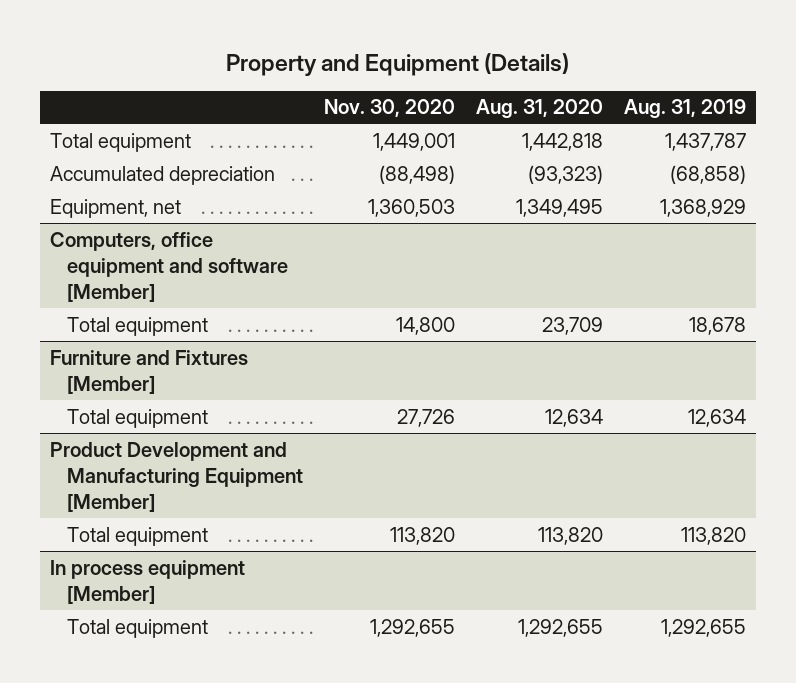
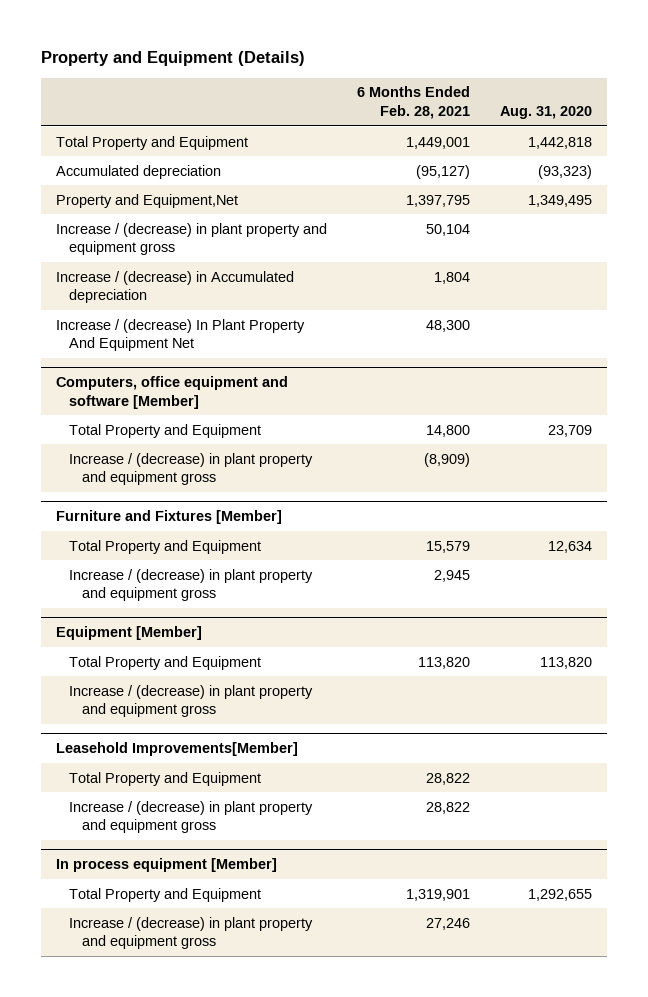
- | Nov. 30, 2020 | Aug. 31, 2020 | Aug. 31, 2019
+ | 6 Months Ended Feb. 28, 2021 | Aug. 31, 2020
- Total equipment | 1,449,001 | 1,442,818 | 1,437,787
+ Total Property and Equipment | 1,449,001 | 1,442,818
- Equipment, net | 1,360,503 | 1,349,495 | 1,368,929
+ Property and Equipment,Net | 1,397,795 | 1,349,495
+ Increase / (decrease) in plant property and equipment gross | 50,104 |
+ Increase / (decrease) in Accumulated depreciation | 1,804 |
+ Increase / (decrease) In Plant Property And Equipment Net | 48,300 |
@ Computers, office equipment and software [Member]
- Total equipment | 14,800 | 23,709 | 18,678
+ Total Property and Equipment | 14,800 | 23,709
+ Increase / (decrease) in plant property and equipment gross | (8,909) |
@ Furniture and Fixtures [Member]
- Total equipment | 27,726 | 12,634 | 12,634
- Product Development and Manufacturing Equipment [Member]
- Total equipment | 113,820 | 113,820 | 113,820
@ Furniture and Fixtures [Member]
+ Total Property and Equipment | 15,579 | 12,634
+ Increase / (decrease) in plant property and equipment gross | 2,945 |
+ Equipment [Member]
+ Total Property and Equipment | 113,820 | 113,820
+ Increase / (decrease) in plant property and equipment gross
+ Leasehold Improvements[Member]
+ Total Property and Equipment | 28,822 |
+ Increase / (decrease) in plant property and equipment gross | 28,822 |
@ In process equipment [Member]
- Total equipment | 1,292,655 | 1,292,655 | 1,292,655
+ Total Property and Equipment | 1,319,901 | 1,292,655
+ Increase / (decrease) in plant property and equipment gross | 27,246 |

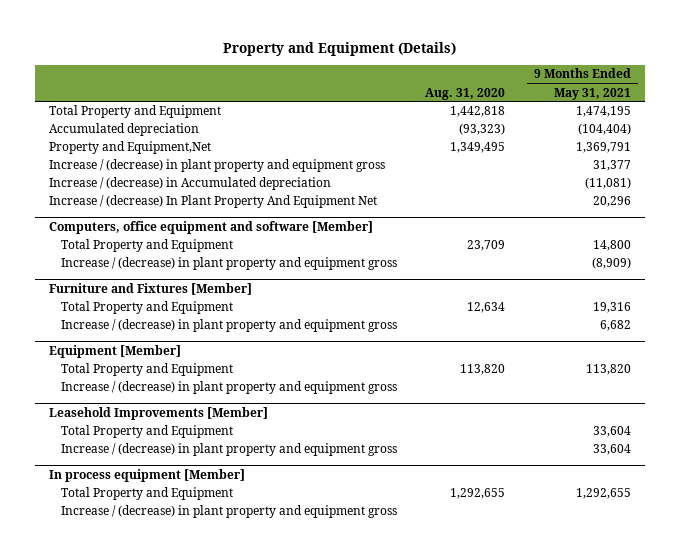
- | 6 Months Ended Feb. 28, 2021 | Aug. 31, 2020
+ | Aug. 31, 2020 | 9 Months Ended May 31, 2021
- Leasehold Improvements[Member]
+ Leasehold Improvements [Member]

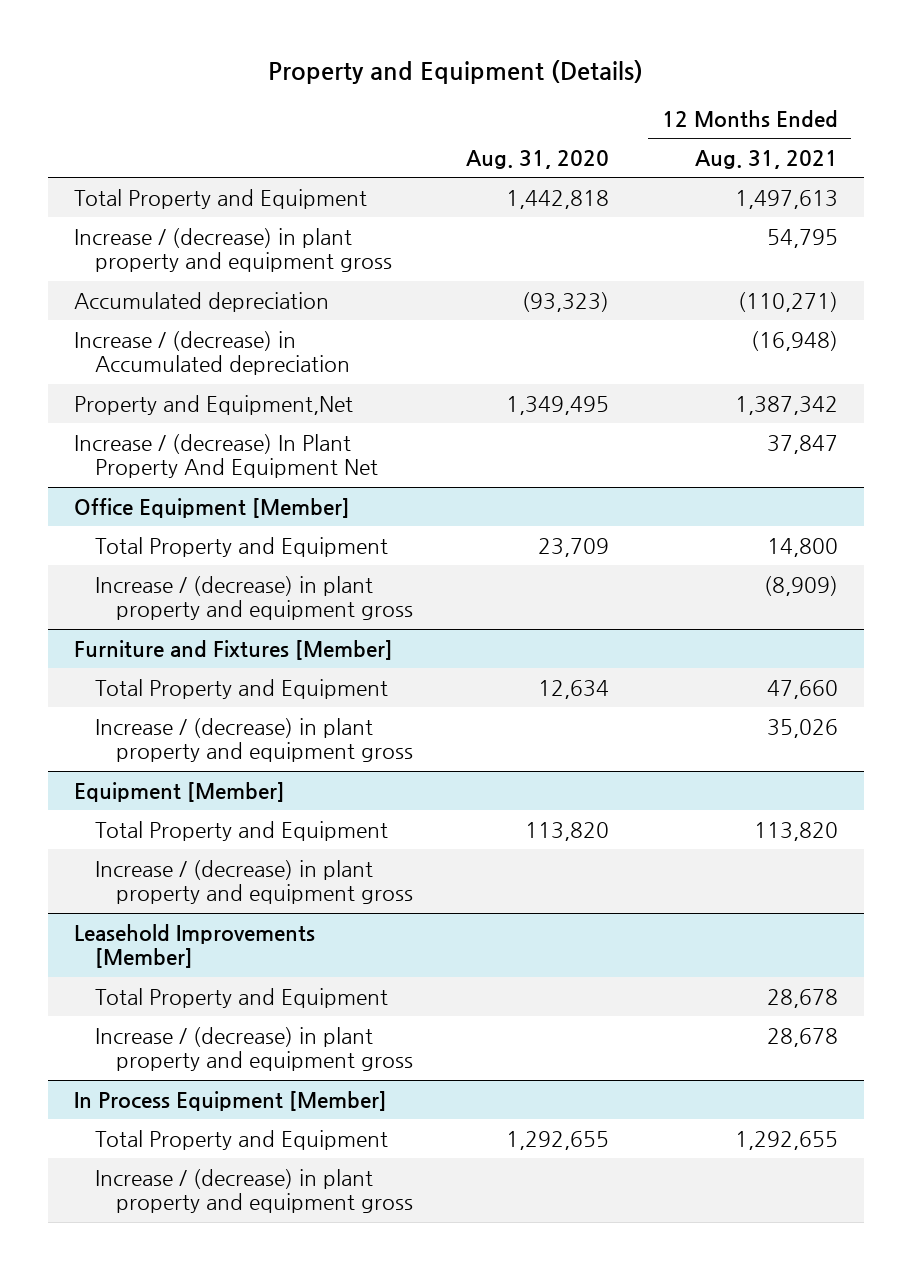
- | Aug. 31, 2020 | 9 Months Ended May 31, 2021
+ | Aug. 31, 2020 | 12 Months Ended Aug. 31, 2021
moved down: Accumulated depreciation | (93,323) | (110,271)
moved down: Property and Equipment,Net | 1,349,495 | 1,387,342
- Computers, office equipment and software [Member]
+ Office Equipment [Member]
- In process equipment [Member]
+ In Process Equipment [Member]

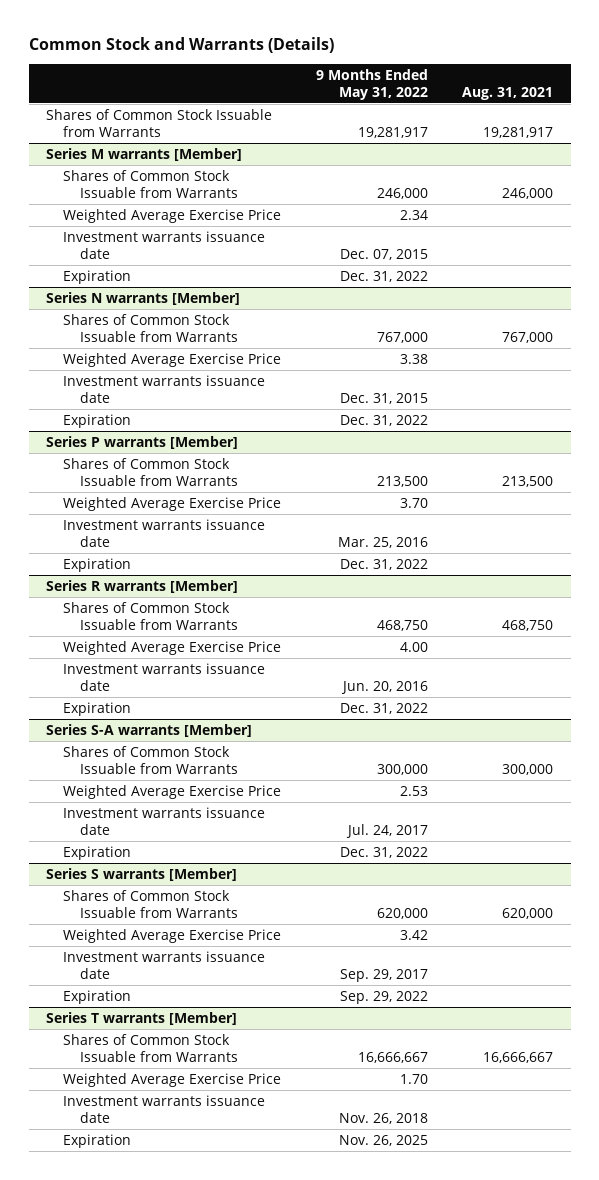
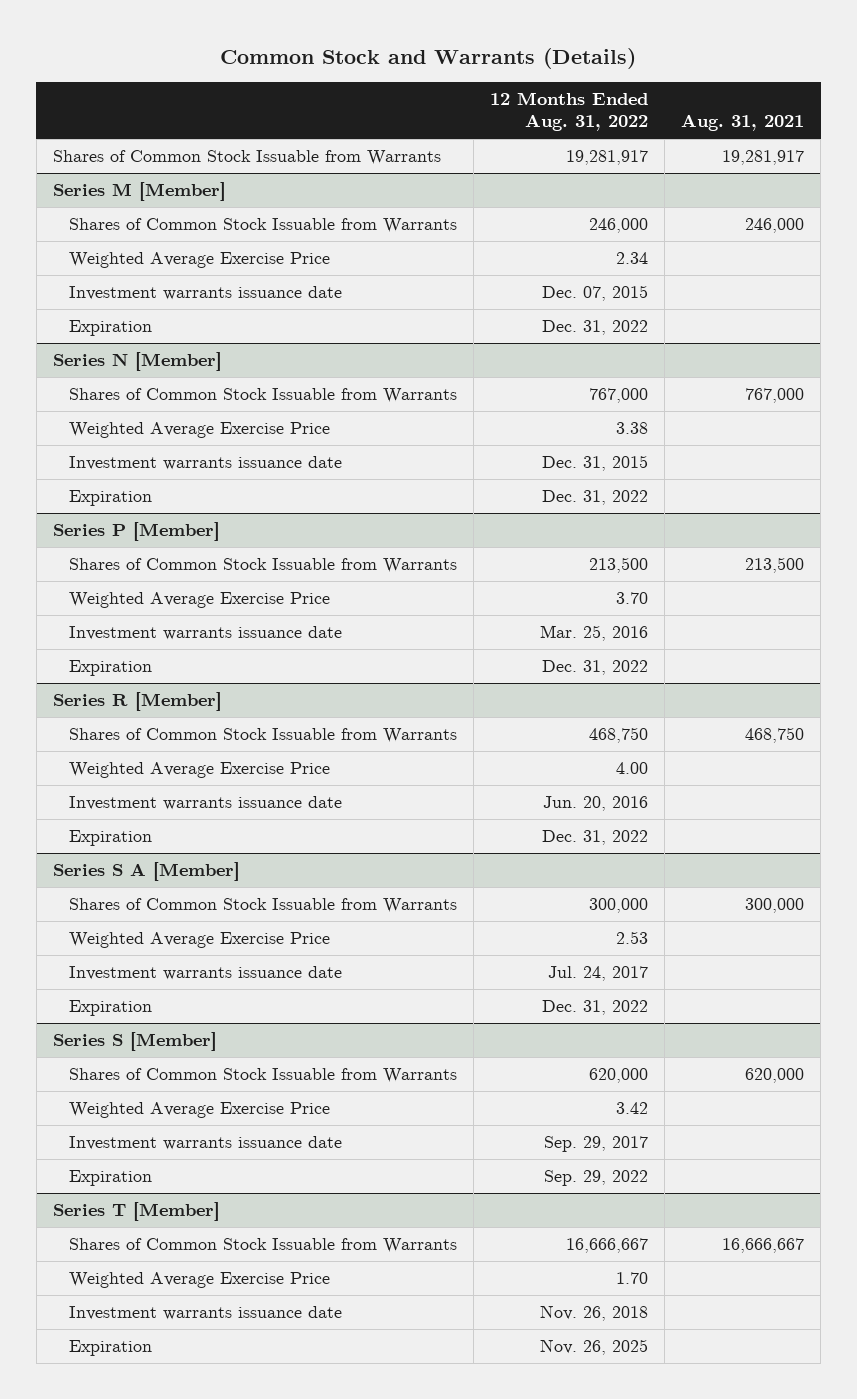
- | 9 Months Ended May 31, 2022 | Aug. 31, 2021
+ | 12 Months Ended Aug. 31, 2022 | Aug. 31, 2021
- Series M warrants [Member]
+ Series M [Member]
- Series N warrants [Member]
+ Series N [Member]
- Series P warrants [Member]
+ Series P [Member]
- Series R warrants [Member]
+ Series R [Member]
- Series S-A warrants [Member]
+ Series S A [Member]
- Series S warrants [Member]
+ Series S [Member]
- Series T warrants [Member]
+ Series T [Member]

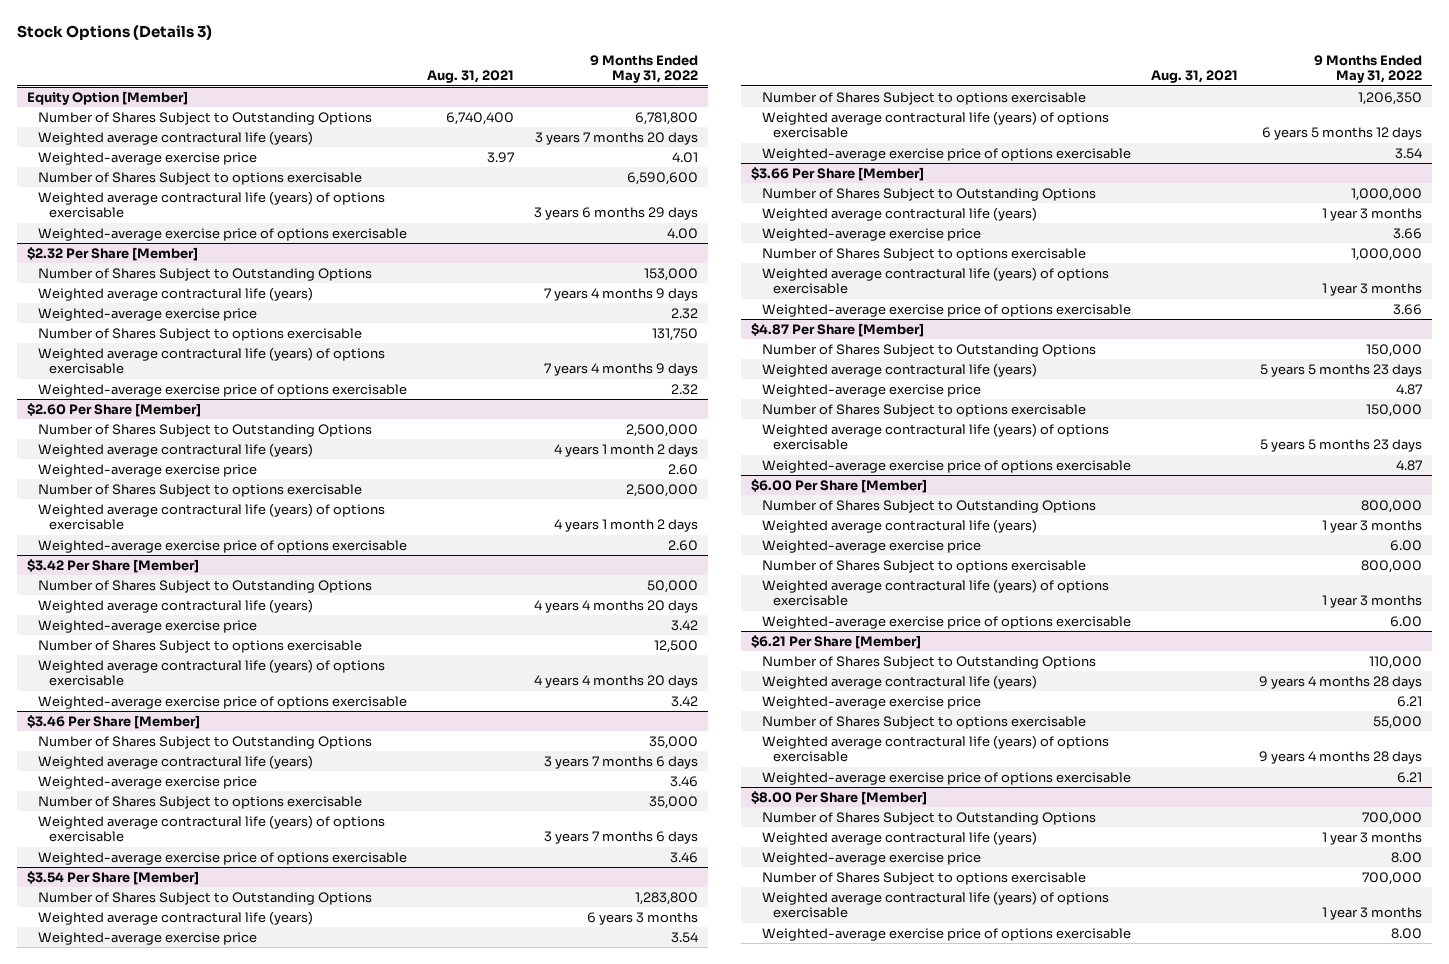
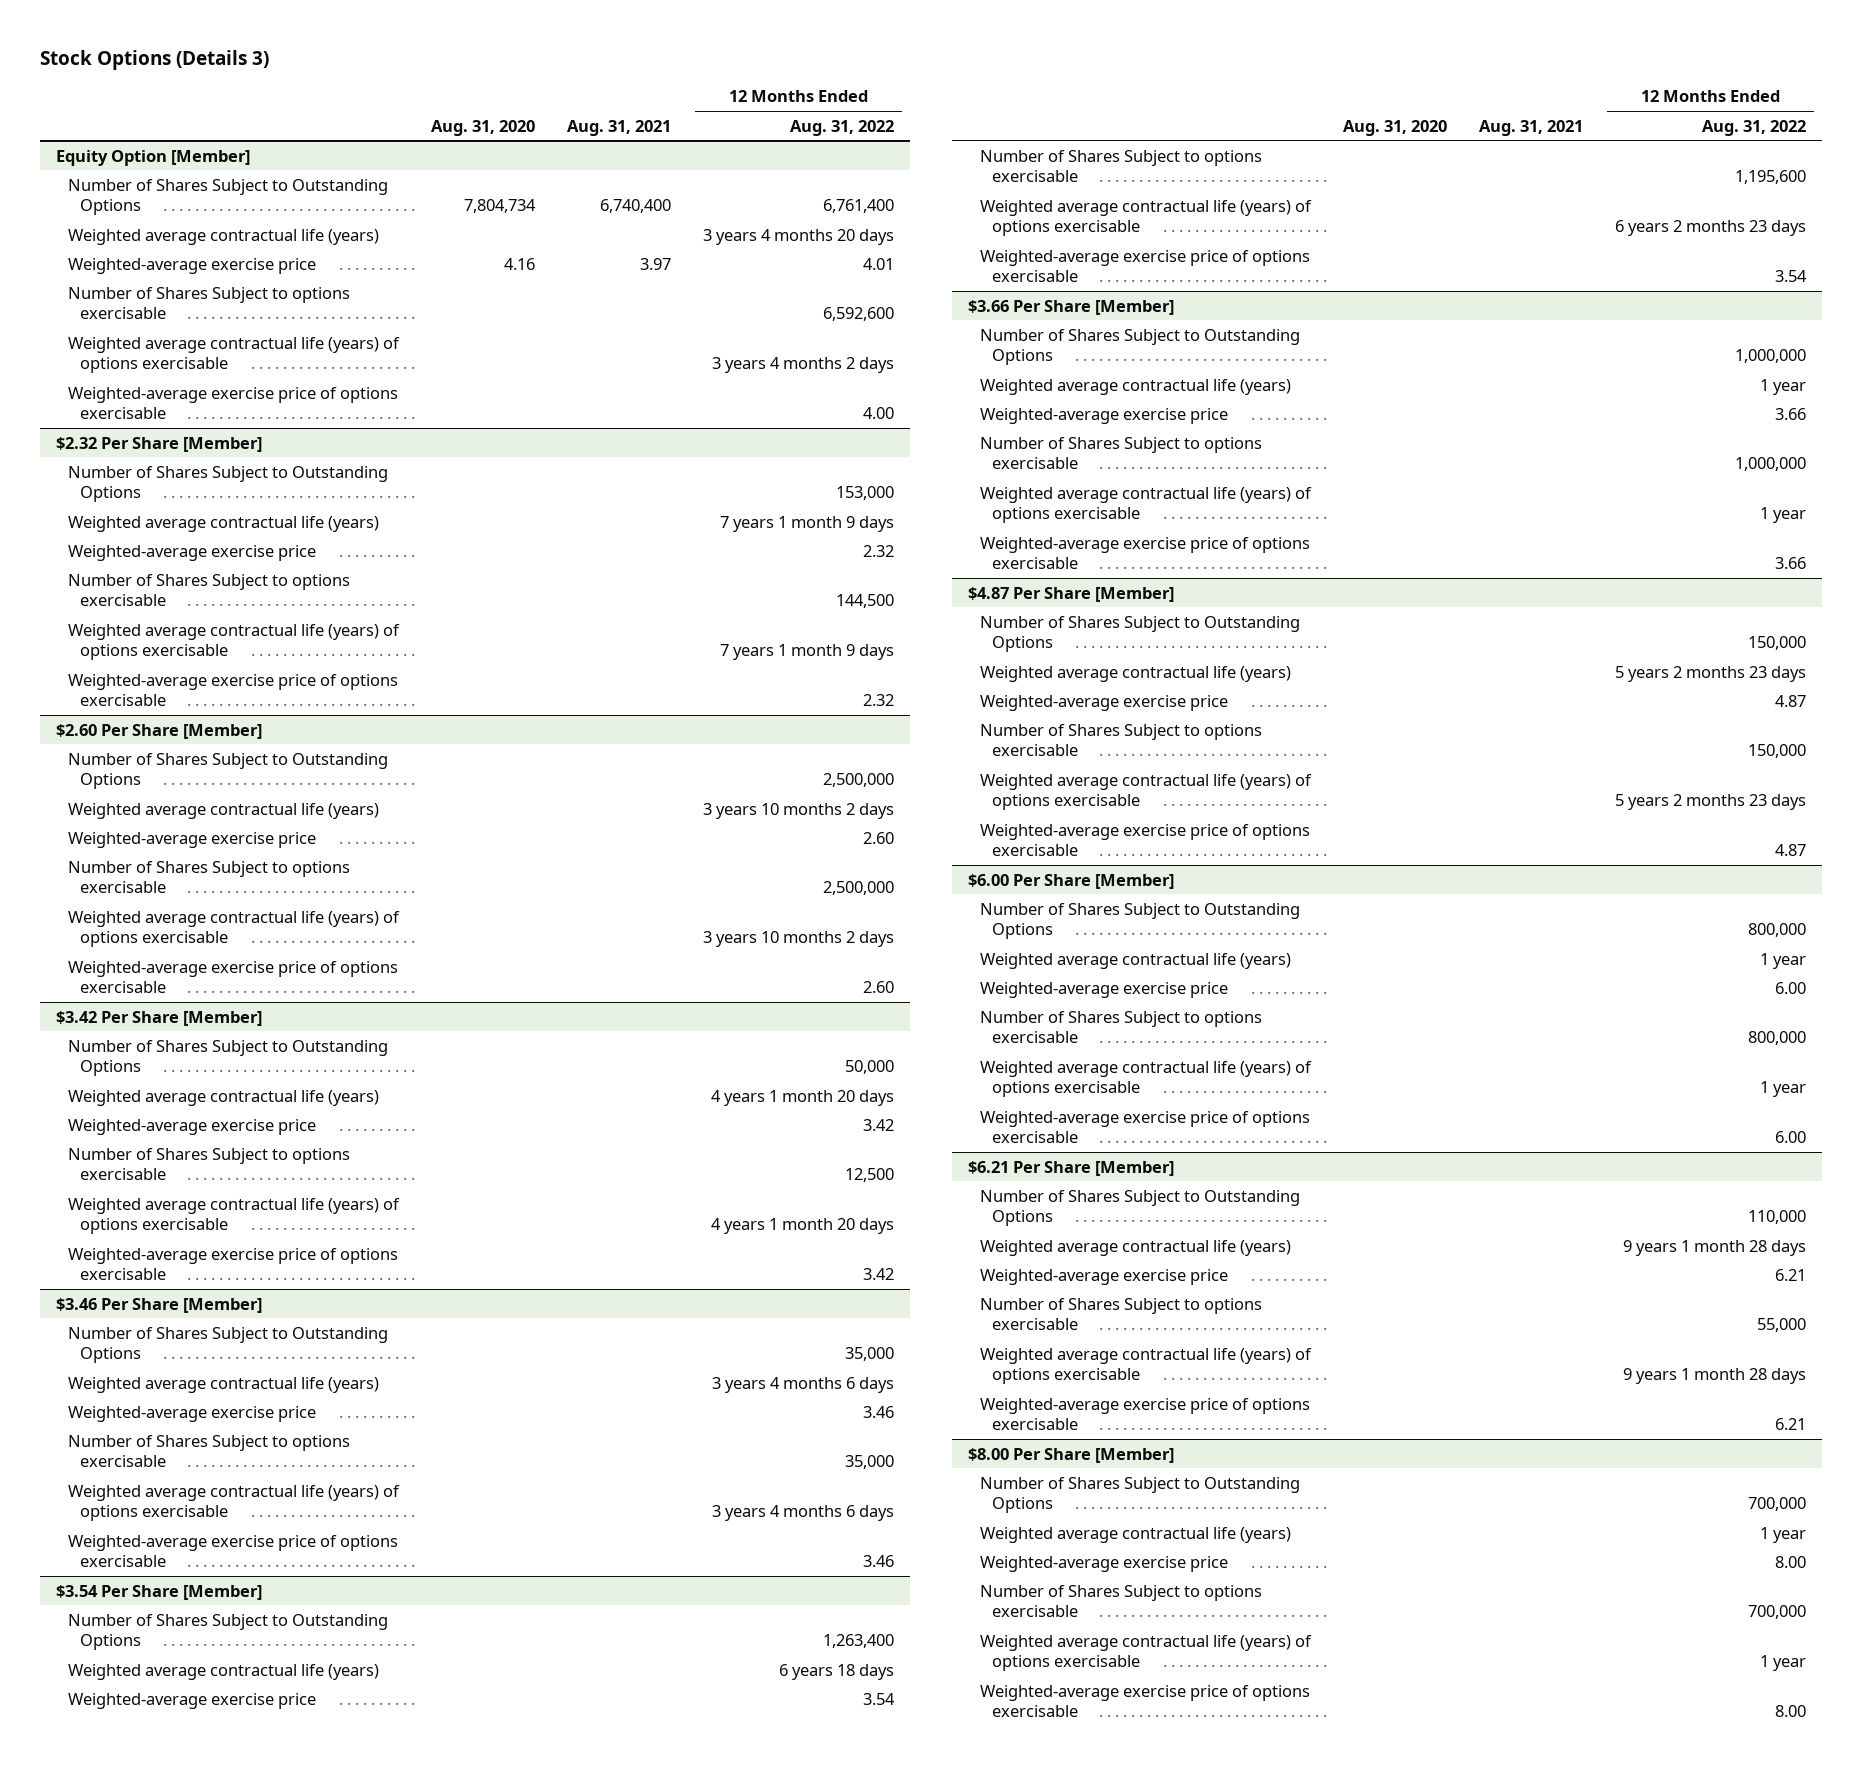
- | Aug. 31, 2021 | 9 Months Ended May 31, 2022
+ | Aug. 31, 2020 | Aug. 31, 2021 | 12 Months Ended Aug. 31, 2022
@ Equity Option [Member]
- Weighted average contractural life (years) | | 3 years 7 months 20 days
+ Weighted average contractual life (years) | | | 3 years 4 months 20 days
- Weighted average contractural life (years) of options exercisable | | 3 years 6 months 29 days
+ Weighted average contractual life (years) of options exercisable | | | 3 years 4 months 2 days
@ $2.32 Per Share [Member]
- Weighted average contractural life (years) | | 7 years 4 months 9 days
+ Weighted average contractual life (years) | | | 7 years 1 month 9 days
- Weighted average contractural life (years) of options exercisable | | 7 years 4 months 9 days
+ Weighted average contractual life (years) of options exercisable | | | 7 years 1 month 9 days
@ $2.60 Per Share [Member]
- Weighted average contractural life (years) | | 4 years 1 month 2 days
+ Weighted average contractual life (years) | | | 3 years 10 months 2 days
- Weighted average contractural life (years) of options exercisable | | 4 years 1 month 2 days
+ Weighted average contractual life (years) of options exercisable | | | 3 years 10 months 2 days
@ $3.42 Per Share [Member]
- Weighted average contractural life (years) | | 4 years 4 months 20 days
+ Weighted average contractual life (years) | | | 4 years 1 month 20 days
- Weighted average contractural life (years) of options exercisable | | 4 years 4 months 20 days
+ Weighted average contractual life (years) of options exercisable | | | 4 years 1 month 20 days
@ $3.46 Per Share [Member]
- Weighted average contractural life (years) | | 3 years 7 months 6 days
+ Weighted average contractual life (years) | | | 3 years 4 months 6 days
- Weighted average contractural life (years) of options exercisable | | 3 years 7 months 6 days
+ Weighted average contractual life (years) of options exercisable | | | 3 years 4 months 6 days
@ $3.54 Per Share [Member]
- Weighted average contractural life (years) | | 6 years 3 months
+ Weighted average contractual life (years) | | | 6 years 18 days
- Weighted average contractural life (years) of options exercisable | | 6 years 5 months 12 days
+ Weighted average contractual life (years) of options exercisable | | | 6 years 2 months 23 days
@ $3.66 Per Share [Member]
- Weighted average contractural life (years) | | 1 year 3 months
+ Weighted average contractual life (years) | | | 1 year
- Weighted average contractural life (years) of options exercisable | | 1 year 3 months
+ Weighted average contractual life (years) of options exercisable | | | 1 year
@ $4.87 Per Share [Member]
- Weighted average contractural life (years) | | 5 years 5 months 23 days
+ Weighted average contractual life (years) | | | 5 years 2 months 23 days
- Weighted average contractural life (years) of options exercisable | | 5 years 5 months 23 days
+ Weighted average contractual life (years) of options exercisable | | | 5 years 2 months 23 days
@ $6.00 Per Share [Member]
- Weighted average contractural life (years) | | 1 year 3 months
+ Weighted average contractual life (years) | | | 1 year
- Weighted average contractural life (years) of options exercisable | | 1 year 3 months
+ Weighted average contractual life (years) of options exercisable | | | 1 year
@ $6.21 Per Share [Member]
- Weighted average contractural life (years) | | 9 years 4 months 28 days
+ Weighted average contractual life (years) | | | 9 years 1 month 28 days
- Weighted average contractural life (years) of options exercisable | | 9 years 4 months 28 days
+ Weighted average contractual life (years) of options exercisable | | | 9 years 1 month 28 days
@ $8.00 Per Share [Member]
- Weighted average contractural life (years) | | 1 year 3 months
+ Weighted average contractual life (years) | | | 1 year
- Weighted average contractural life (years) of options exercisable | | 1 year 3 months
+ Weighted average contractual life (years) of options exercisable | | | 1 year

